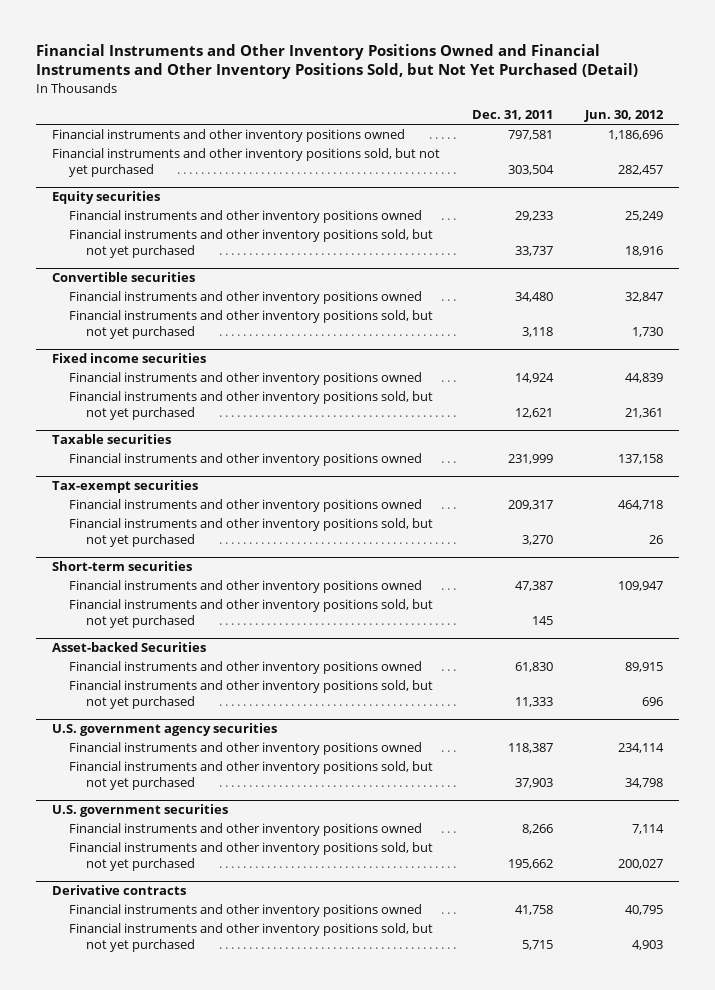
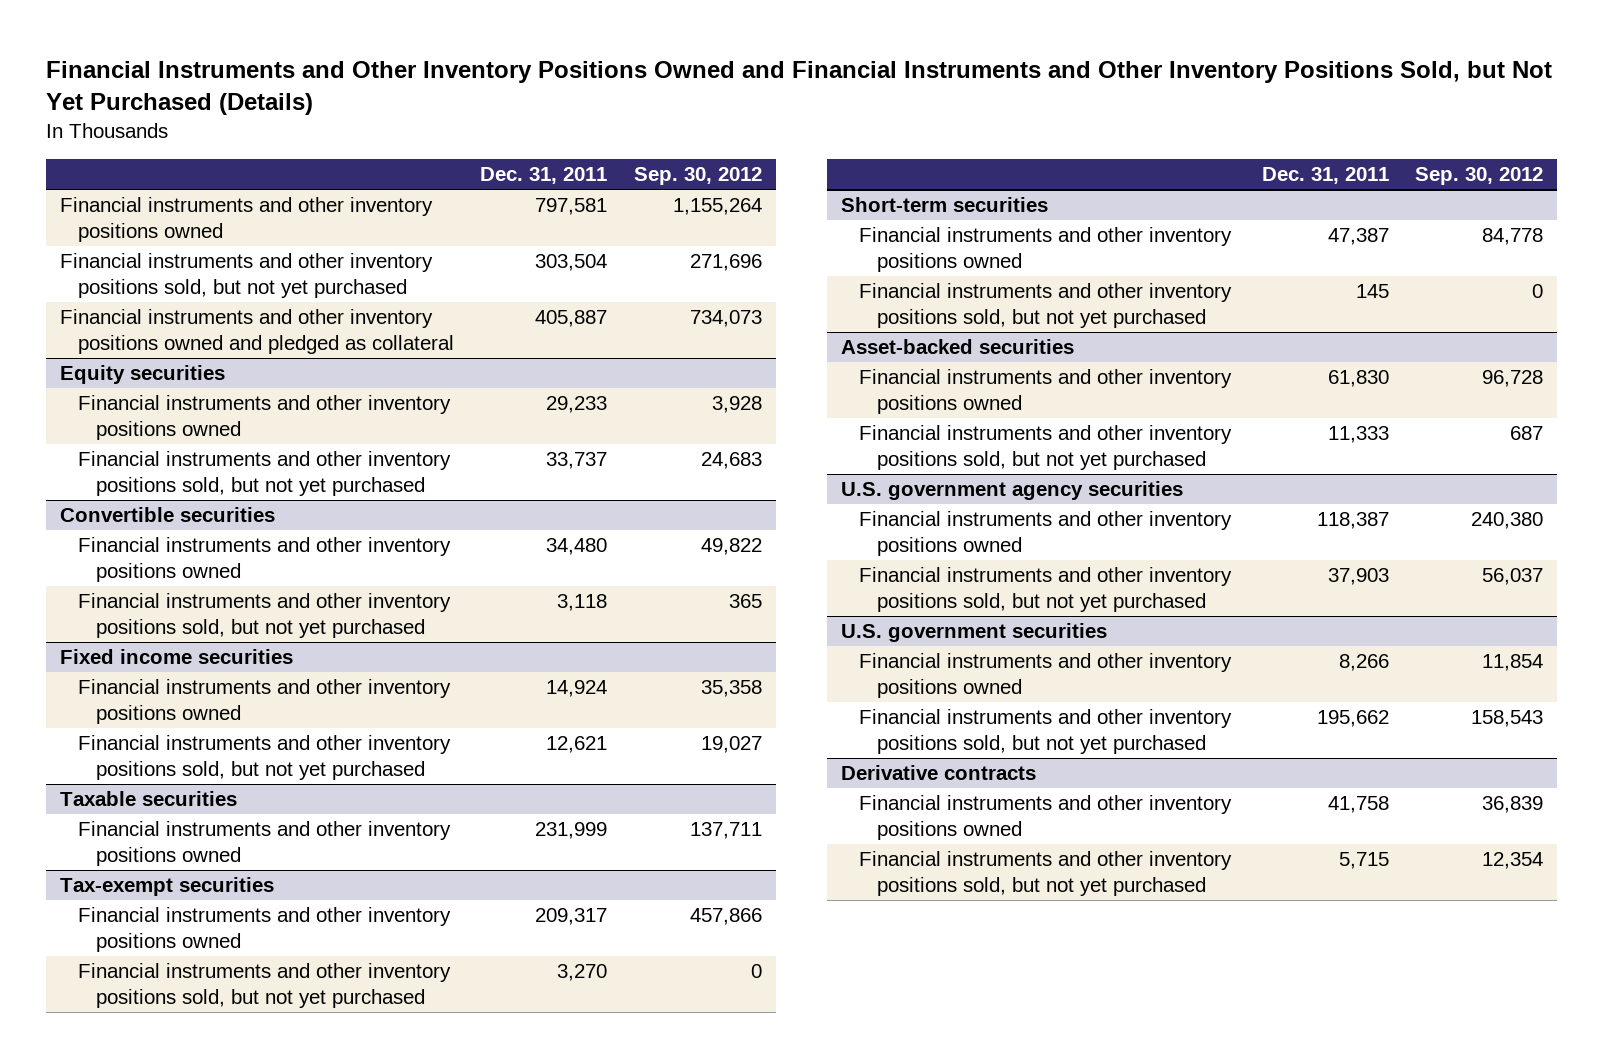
- Financial Instruments and Other Inventory Positions Owned and Financial Instruments and Other Inventory Positions Sold, but Not Yet Purchased (Detail)
+ Financial Instruments and Other Inventory Positions Owned and Financial Instruments and Other Inventory Positions Sold, but Not Yet Purchased (Details)
- | Dec. 31, 2011 | Jun. 30, 2012
+ | Dec. 31, 2011 | Sep. 30, 2012
+ Financial instruments and other inventory positions owned and pledged as collateral | 405,887 | 734,073
- Asset-backed Securities
+ Asset-backed securities

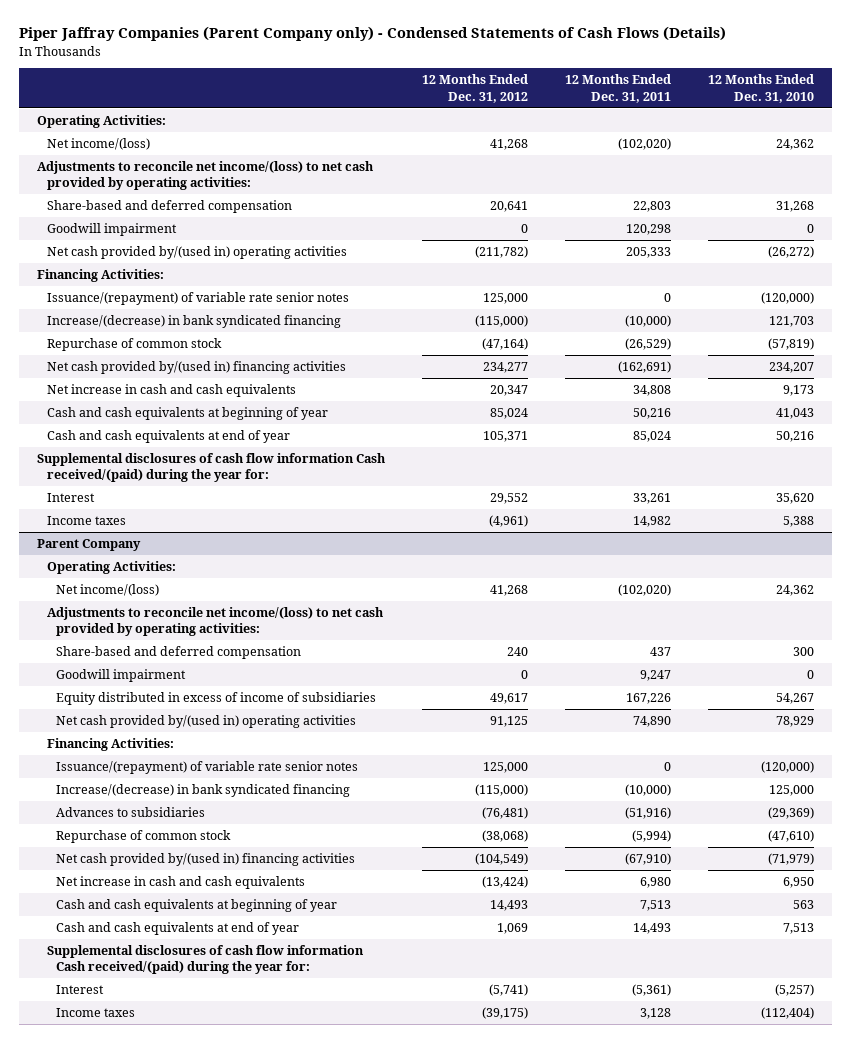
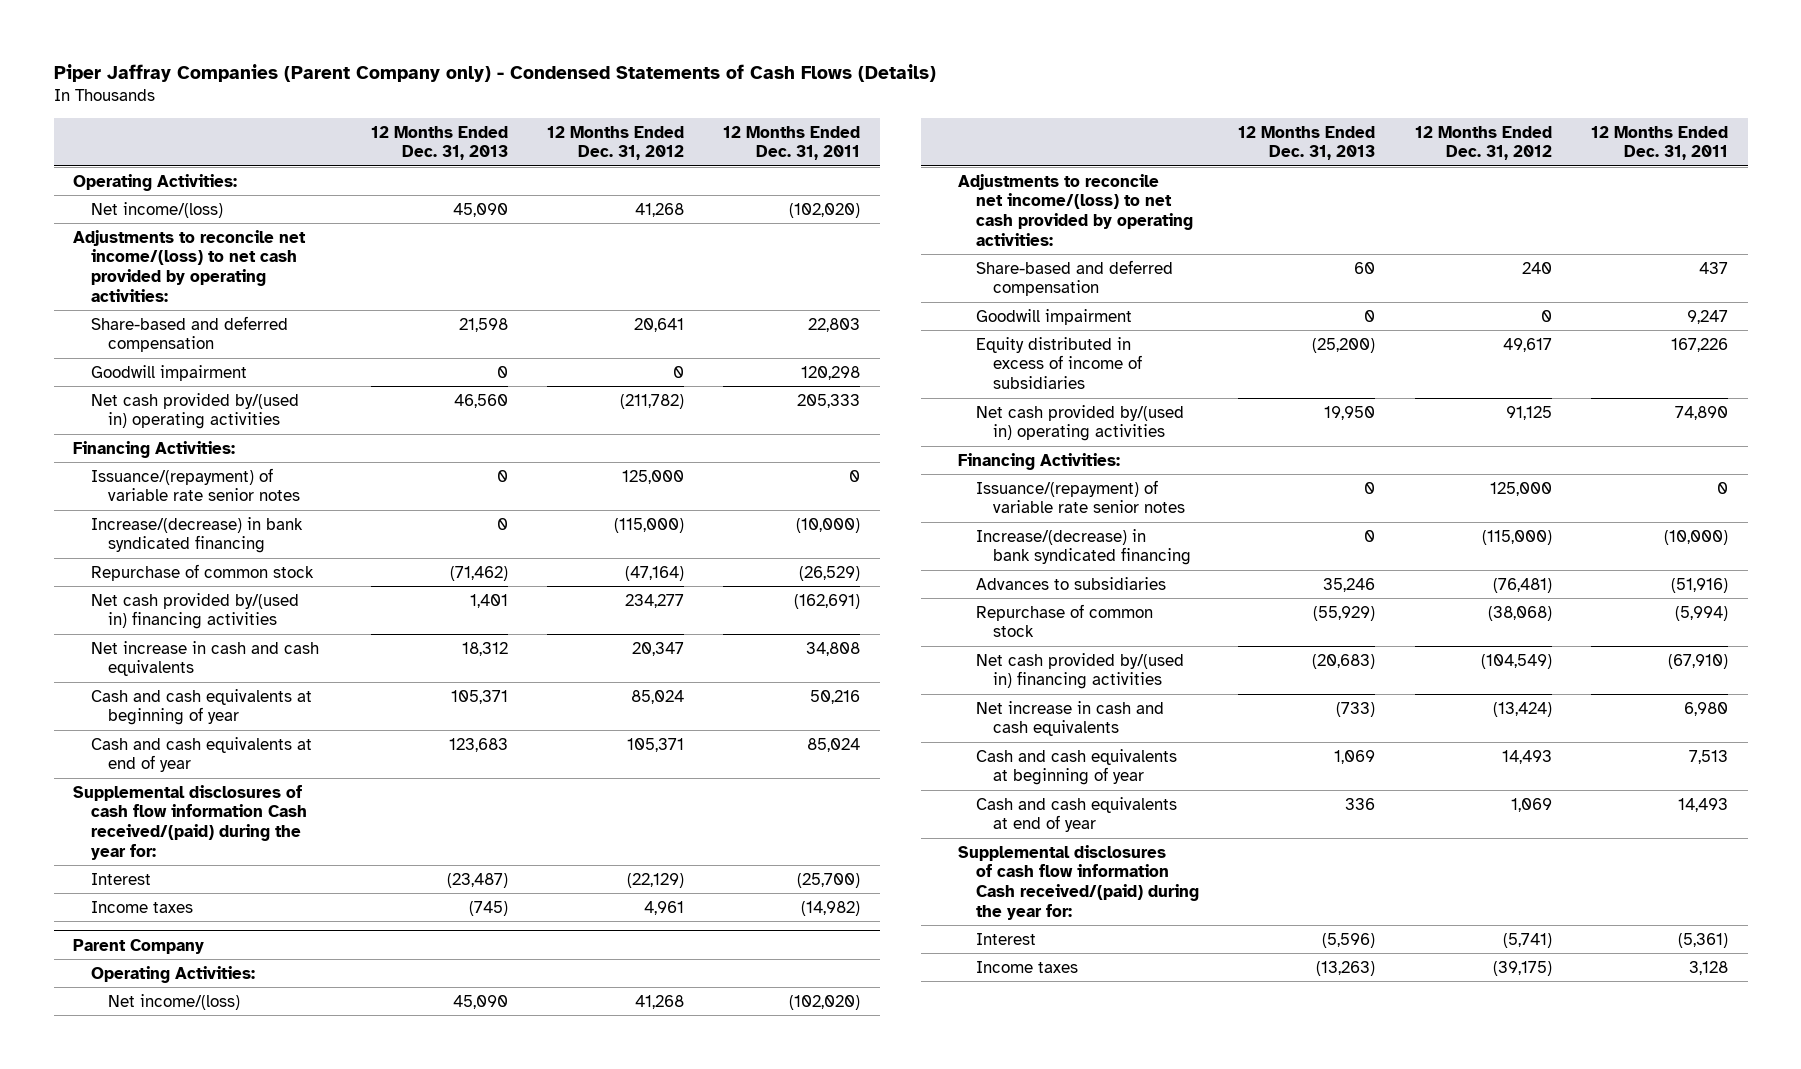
- | 12 Months Ended Dec. 31, 2012 | 12 Months Ended Dec. 31, 2011 | 12 Months Ended Dec. 31, 2010
+ | 12 Months Ended Dec. 31, 2013 | 12 Months Ended Dec. 31, 2012 | 12 Months Ended Dec. 31, 2011
- Interest | 29,552 | 33,261 | 35,620
- Income taxes | (4,961) | 14,982 | 5,388
+ Interest | (23,487) | (22,129) | (25,700)
+ Income taxes | (745) | 4,961 | (14,982)

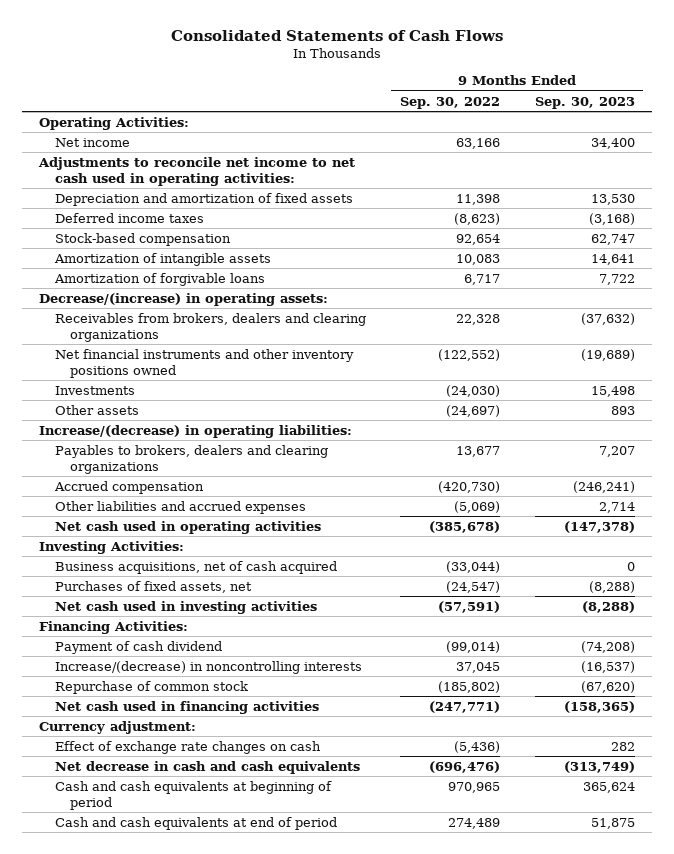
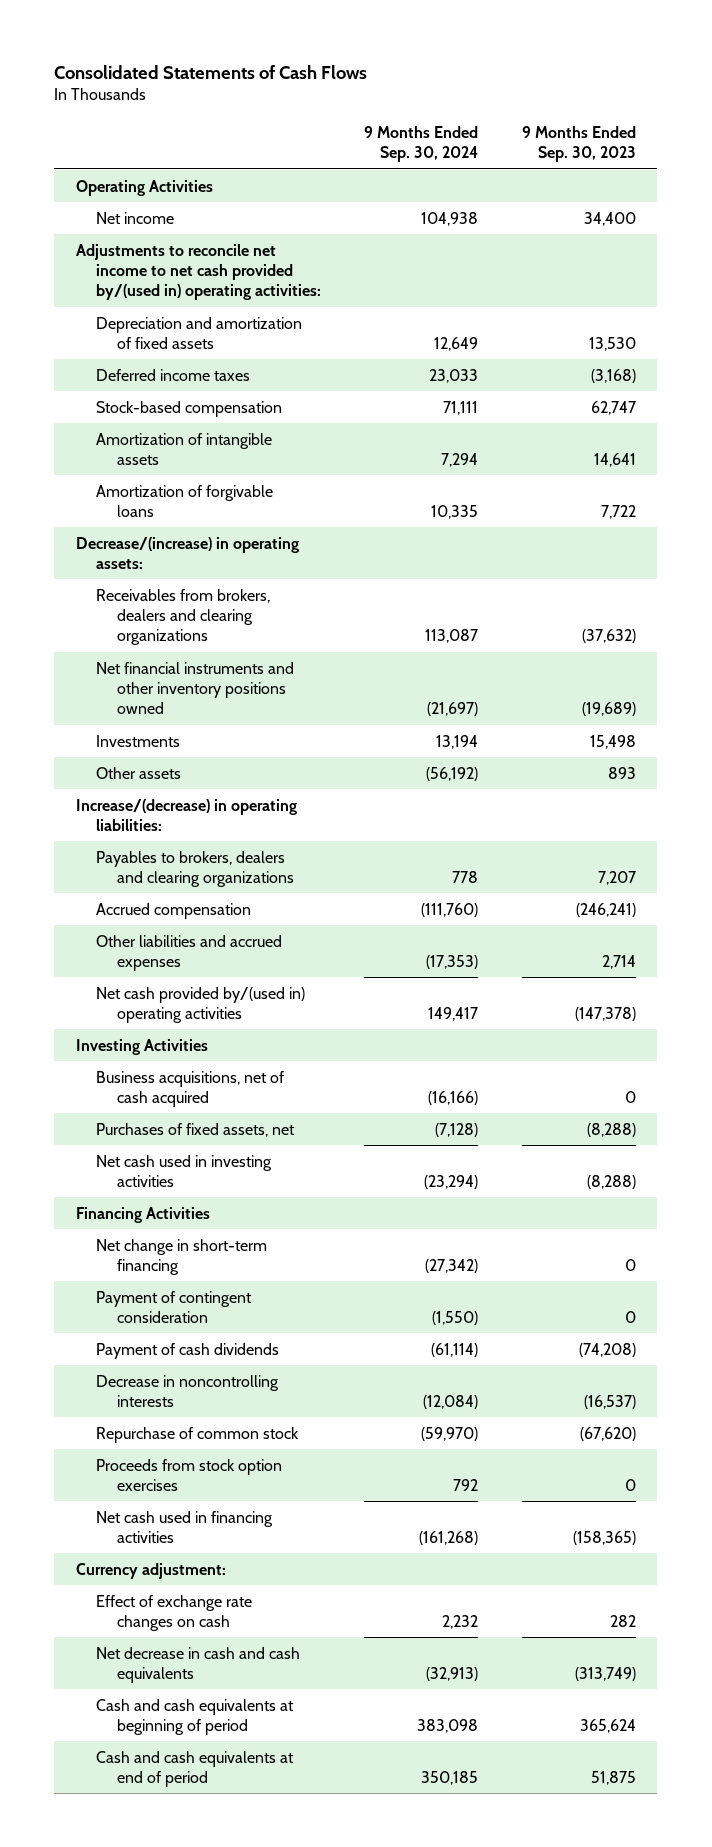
- | 9 Months Ended Sep. 30, 2022 | 9 Months Ended Sep. 30, 2023
+ | 9 Months Ended Sep. 30, 2024 | 9 Months Ended Sep. 30, 2023
- Operating Activities:
+ Operating Activities
- Adjustments to reconcile net income to net cash used in operating activities:
+ Adjustments to reconcile net income to net cash provided by/(used in) operating activities:
- Net cash used in operating activities | (385,678) | (147,378)
- Investing Activities:
+ Net cash provided by/(used in) operating activities | 149,417 | (147,378)
+ Investing Activities
- Financing Activities:
- Payment of cash dividend | (99,014) | (74,208)
- Increase/(decrease) in noncontrolling interests | 37,045 | (16,537)
+ Financing Activities
+ Net change in short-term financing | (27,342) | 0
+ Payment of contingent consideration | (1,550) | 0
+ Payment of cash dividends | (61,114) | (74,208)
+ Decrease in noncontrolling interests | (12,084) | (16,537)
+ Proceeds from stock option exercises | 792 | 0

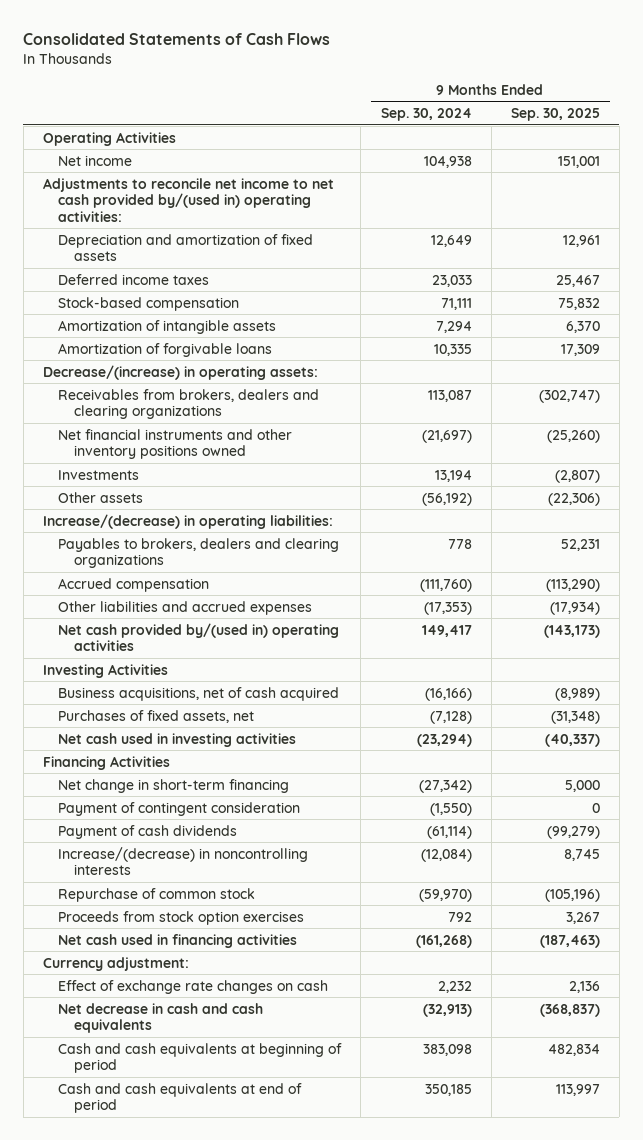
- | 9 Months Ended Sep. 30, 2024 | 9 Months Ended Sep. 30, 2023
+ | 9 Months Ended Sep. 30, 2024 | 9 Months Ended Sep. 30, 2025
- Decrease in noncontrolling interests | (12,084) | (16,537)
+ Increase/(decrease) in noncontrolling interests | (12,084) | 8,745

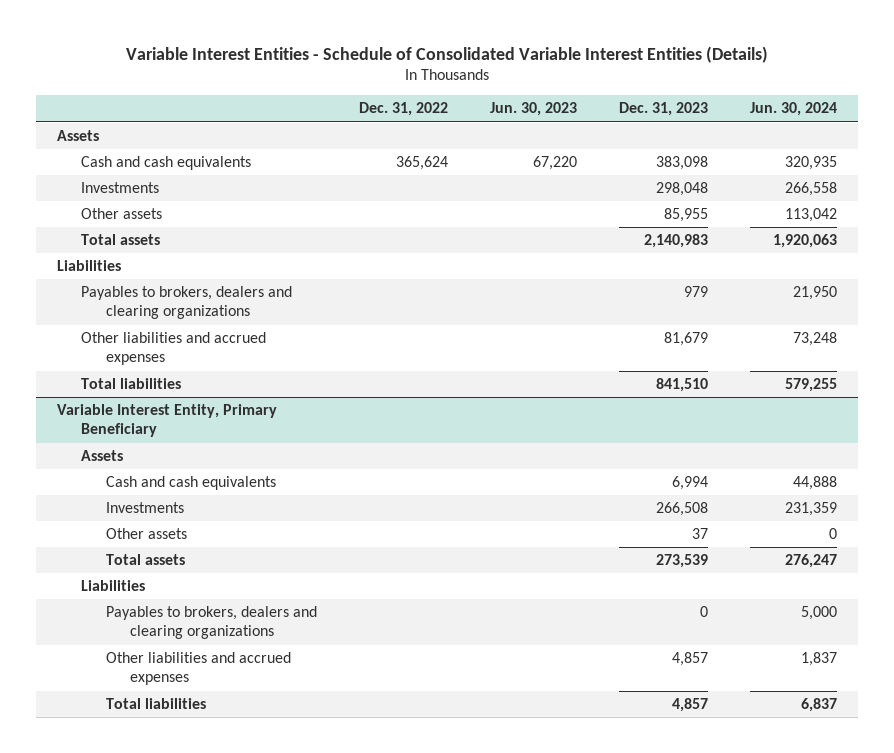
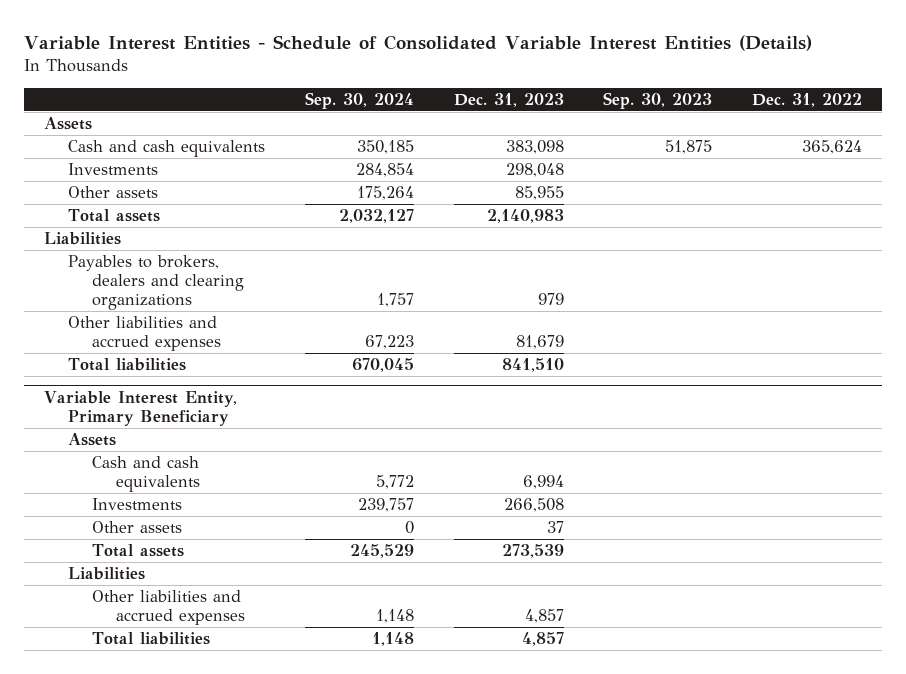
- | Dec. 31, 2022 | Jun. 30, 2023 | Dec. 31, 2023 | Jun. 30, 2024
+ | Sep. 30, 2024 | Dec. 31, 2023 | Sep. 30, 2023 | Dec. 31, 2022
@ Variable Interest Entity, Primary Beneficiary
- Payables to brokers, dealers and clearing organizations | | | 0 | 5,000

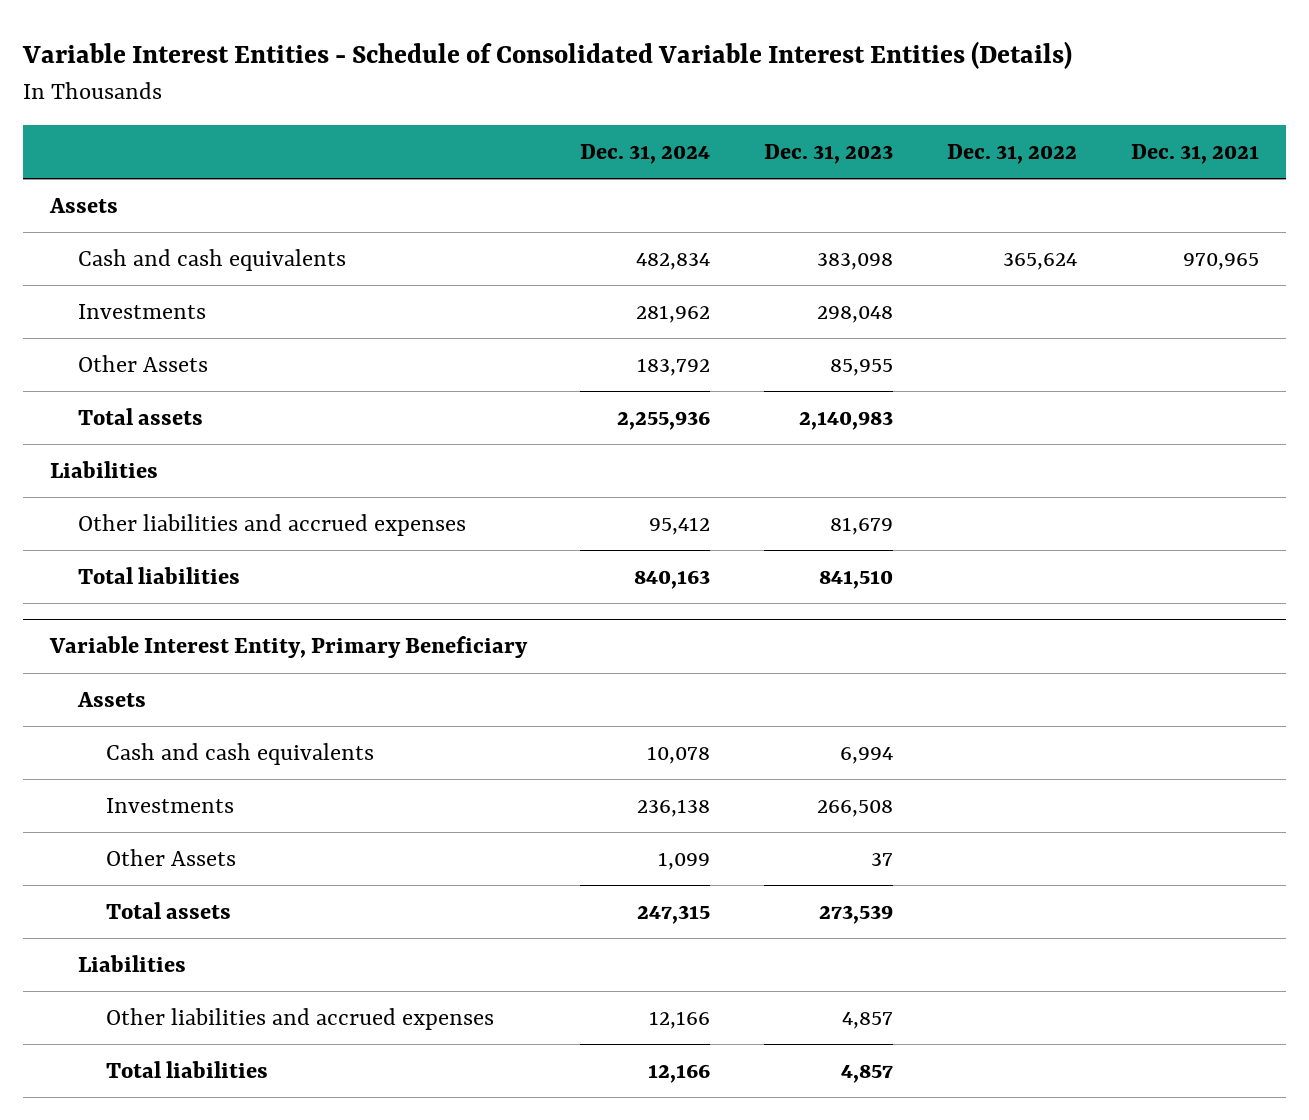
- | Sep. 30, 2024 | Dec. 31, 2023 | Sep. 30, 2023 | Dec. 31, 2022
+ | Dec. 31, 2024 | Dec. 31, 2023 | Dec. 31, 2022 | Dec. 31, 2021
- Other assets | 175,264 | 85,955 | |
+ Other Assets | 183,792 | 85,955 | |
- Payables to brokers, dealers and clearing organizations | 1,757 | 979 | |
@ Variable Interest Entity, Primary Beneficiary
- Other assets | 0 | 37 | |
+ Other Assets | 1,099 | 37 | |

